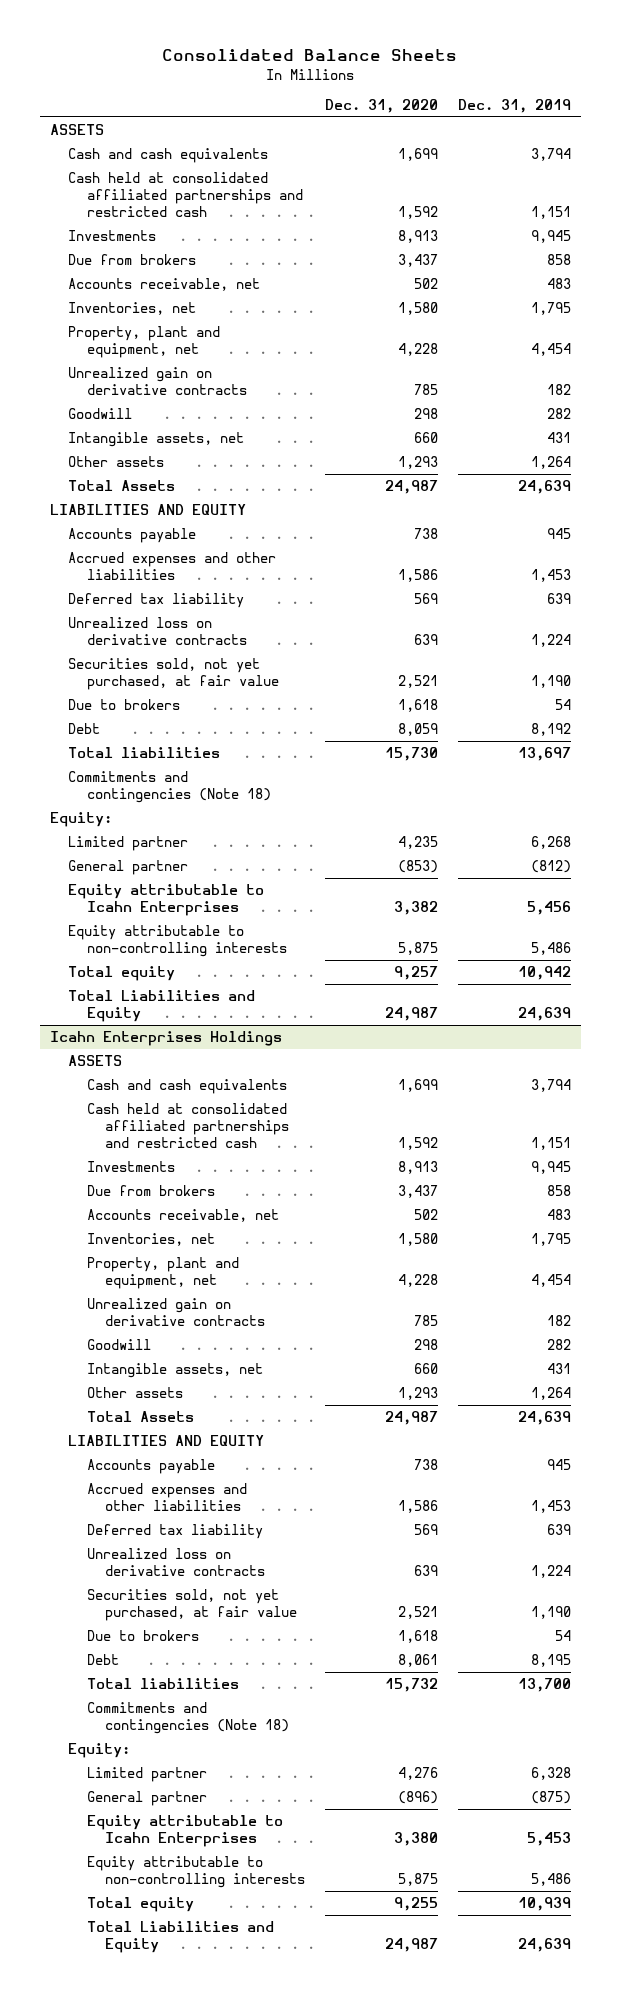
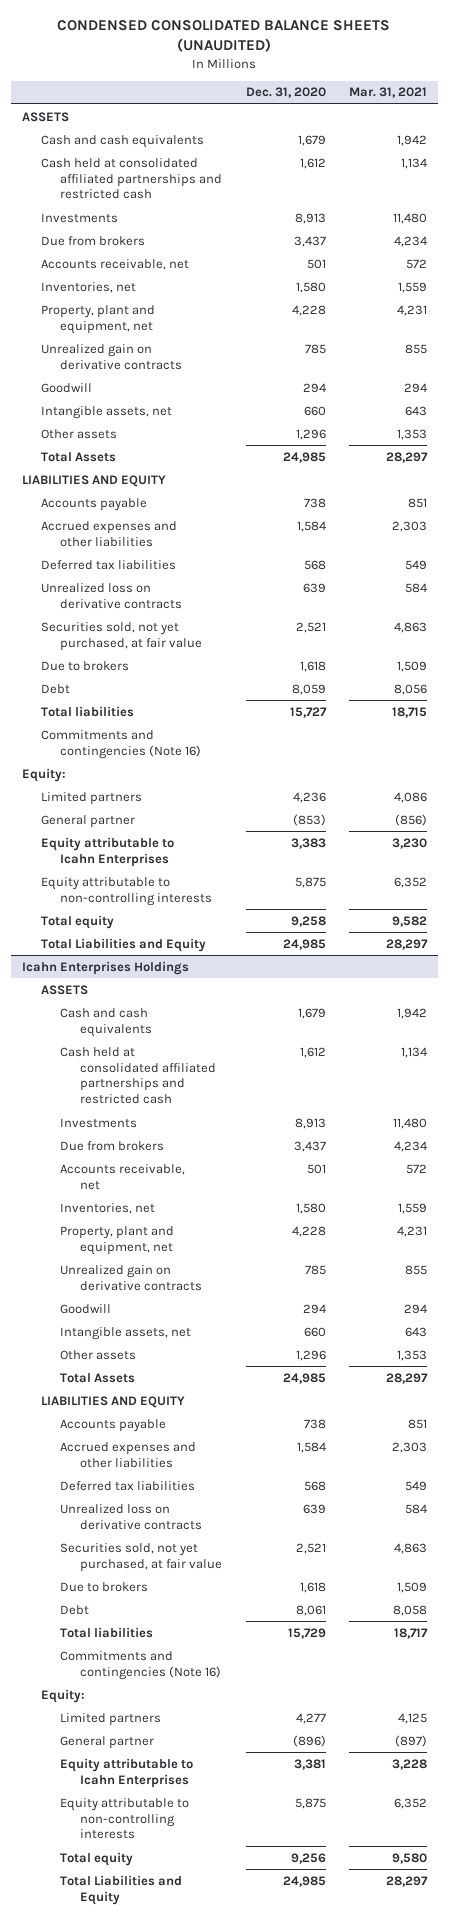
- Consolidated Balance Sheets
+ CONDENSED CONSOLIDATED BALANCE SHEETS (UNAUDITED)
- | Dec. 31, 2020 | Dec. 31, 2019
+ | Dec. 31, 2020 | Mar. 31, 2021
- Cash and cash equivalents | 1,699 | 3,794
- Cash held at consolidated affiliated partnerships and restricted cash | 1,592 | 1,151
+ Cash and cash equivalents | 1,679 | 1,942
+ Cash held at consolidated affiliated partnerships and restricted cash | 1,612 | 1,134
- Accounts receivable, net | 502 | 483
+ Accounts receivable, net | 501 | 572
- Goodwill | 298 | 282
+ Goodwill | 294 | 294
- Other assets | 1,293 | 1,264
- Total Assets | 24,987 | 24,639
+ Other assets | 1,296 | 1,353
+ Total Assets | 24,985 | 28,297
- Accrued expenses and other liabilities | 1,586 | 1,453
- Deferred tax liability | 569 | 639
+ Accrued expenses and other liabilities | 1,584 | 2,303
+ Deferred tax liabilities | 568 | 549
- Total liabilities | 15,730 | 13,697
- Commitments and contingencies (Note 18)
+ Total liabilities | 15,727 | 18,715
+ Commitments and contingencies (Note 16)
- Limited partner | 4,235 | 6,268
+ Limited partners | 4,236 | 4,086
- Equity attributable to Icahn Enterprises | 3,382 | 5,456
+ Equity attributable to Icahn Enterprises | 3,383 | 3,230
- Total equity | 9,257 | 10,942
- Total Liabilities and Equity | 24,987 | 24,639
+ Total equity | 9,258 | 9,582
+ Total Liabilities and Equity | 24,985 | 28,297
@ Icahn Enterprises Holdings
- Cash and cash equivalents | 1,699 | 3,794
- Cash held at consolidated affiliated partnerships and restricted cash | 1,592 | 1,151
+ Cash and cash equivalents | 1,679 | 1,942
+ Cash held at consolidated affiliated partnerships and restricted cash | 1,612 | 1,134
- Accounts receivable, net | 502 | 483
+ Accounts receivable, net | 501 | 572
- Goodwill | 298 | 282
+ Goodwill | 294 | 294
- Other assets | 1,293 | 1,264
- Total Assets | 24,987 | 24,639
+ Other assets | 1,296 | 1,353
+ Total Assets | 24,985 | 28,297
- Accrued expenses and other liabilities | 1,586 | 1,453
- Deferred tax liability | 569 | 639
+ Accrued expenses and other liabilities | 1,584 | 2,303
+ Deferred tax liabilities | 568 | 549
- Total liabilities | 15,732 | 13,700
- Commitments and contingencies (Note 18)
+ Total liabilities | 15,729 | 18,717
+ Commitments and contingencies (Note 16)
- Limited partner | 4,276 | 6,328
+ Limited partners | 4,277 | 4,125
- Equity attributable to Icahn Enterprises | 3,380 | 5,453
+ Equity attributable to Icahn Enterprises | 3,381 | 3,228
- Total equity | 9,255 | 10,939
- Total Liabilities and Equity | 24,987 | 24,639
+ Total equity | 9,256 | 9,580
+ Total Liabilities and Equity | 24,985 | 28,297

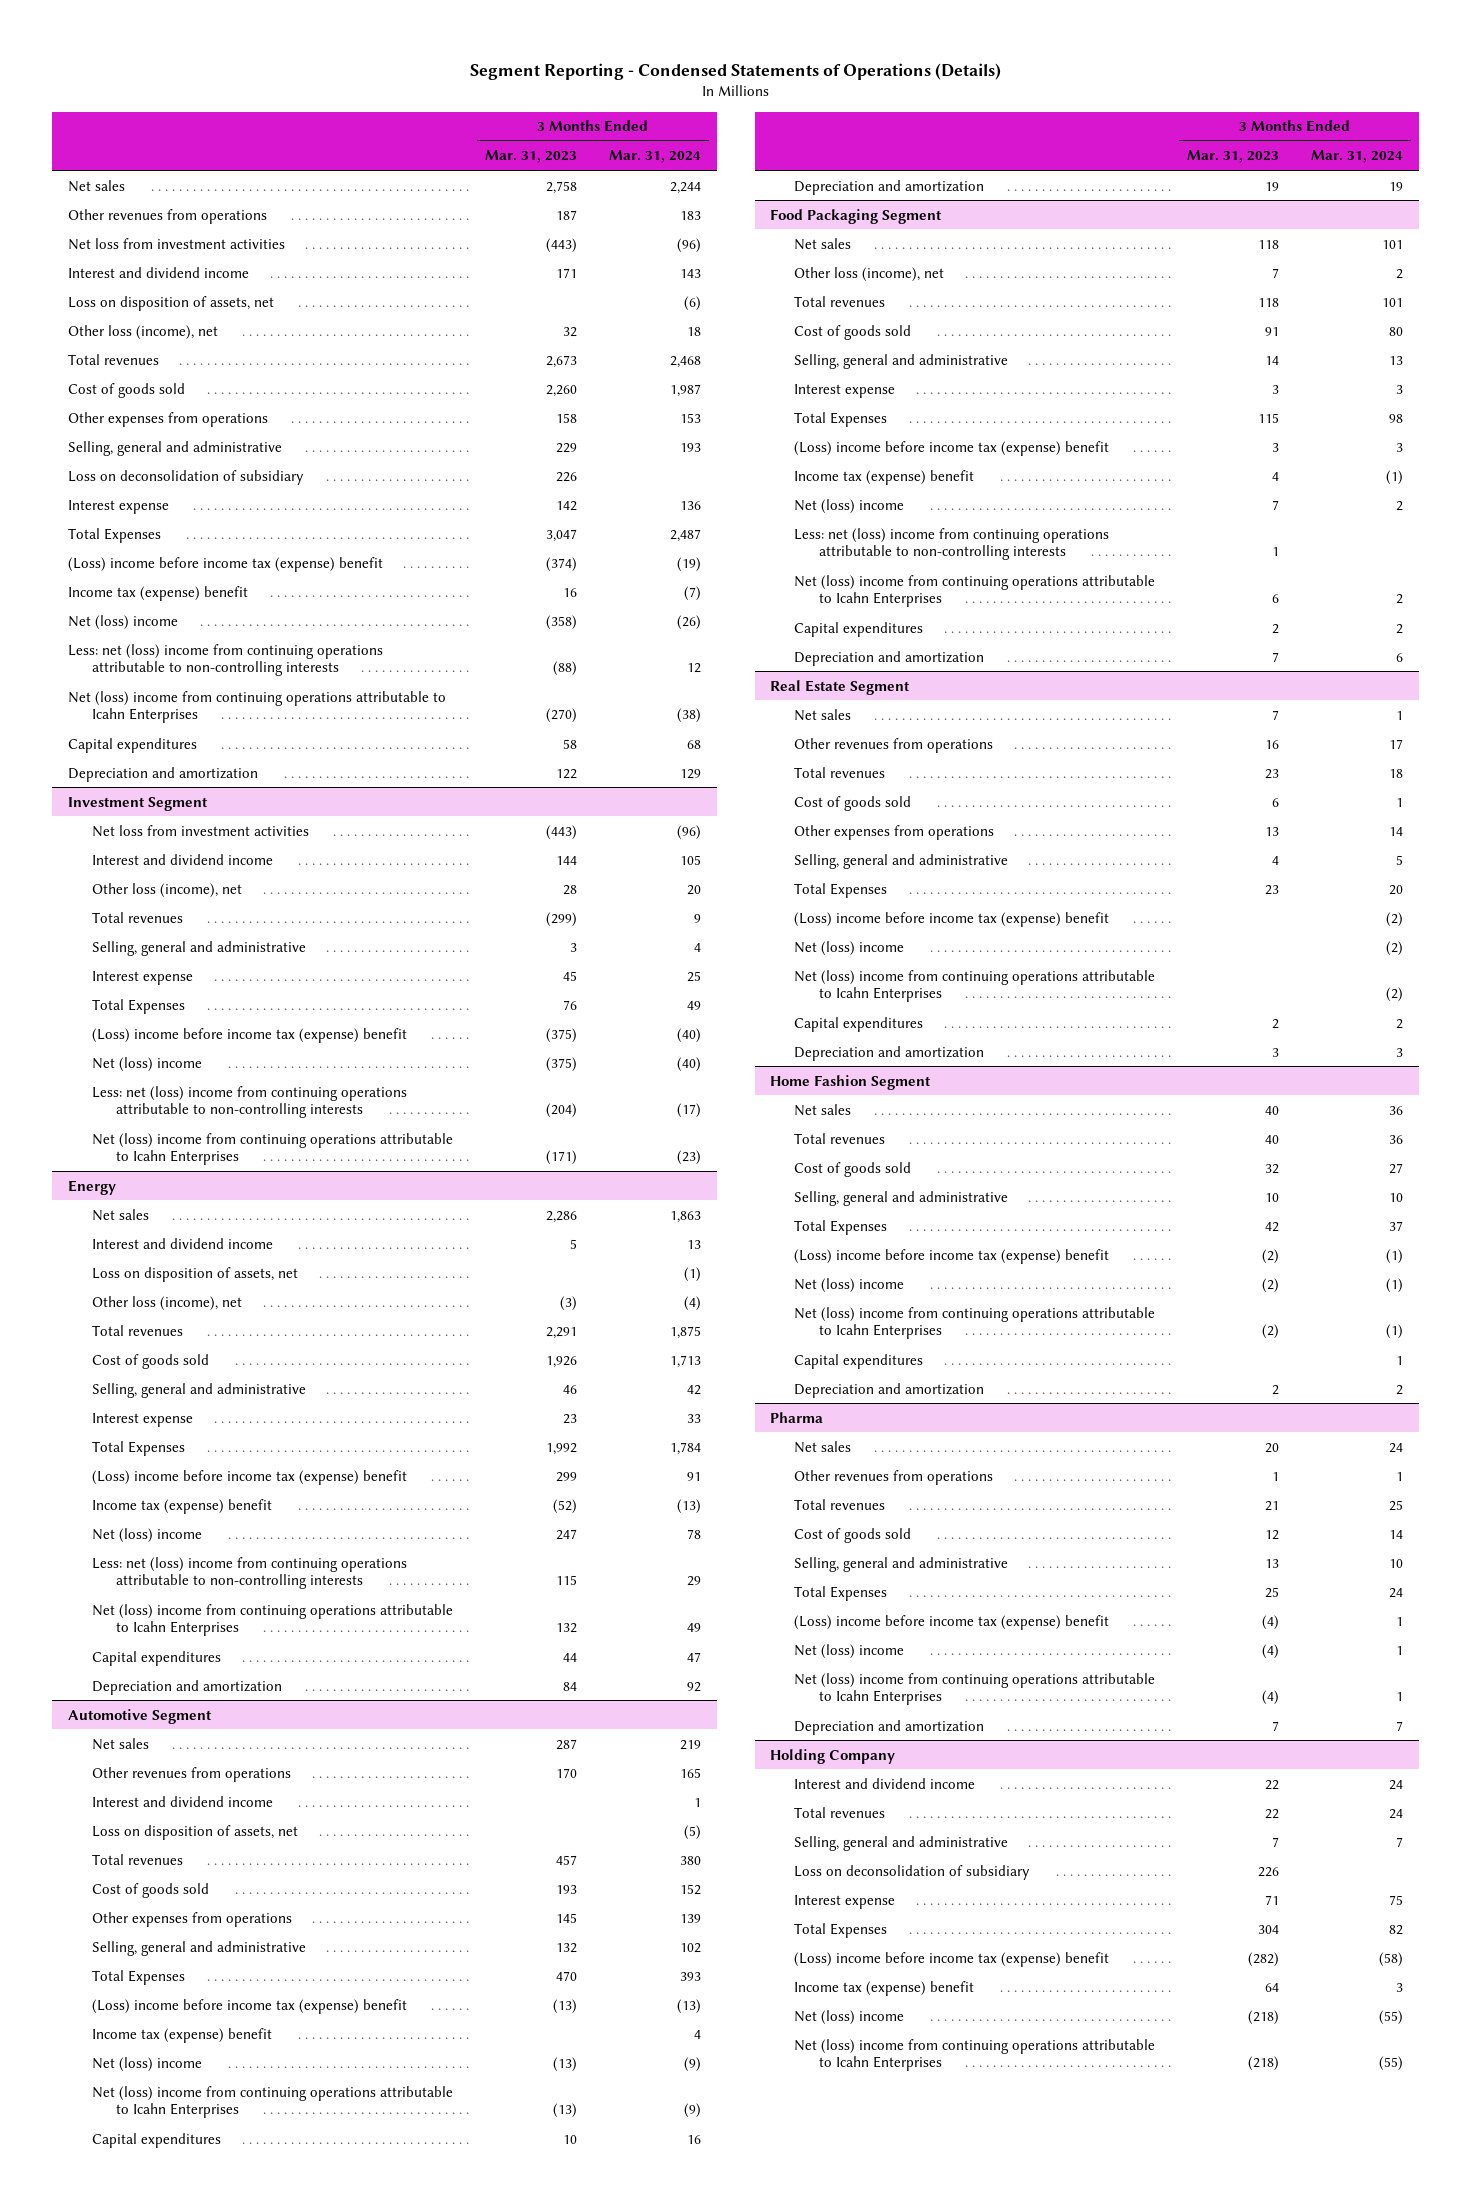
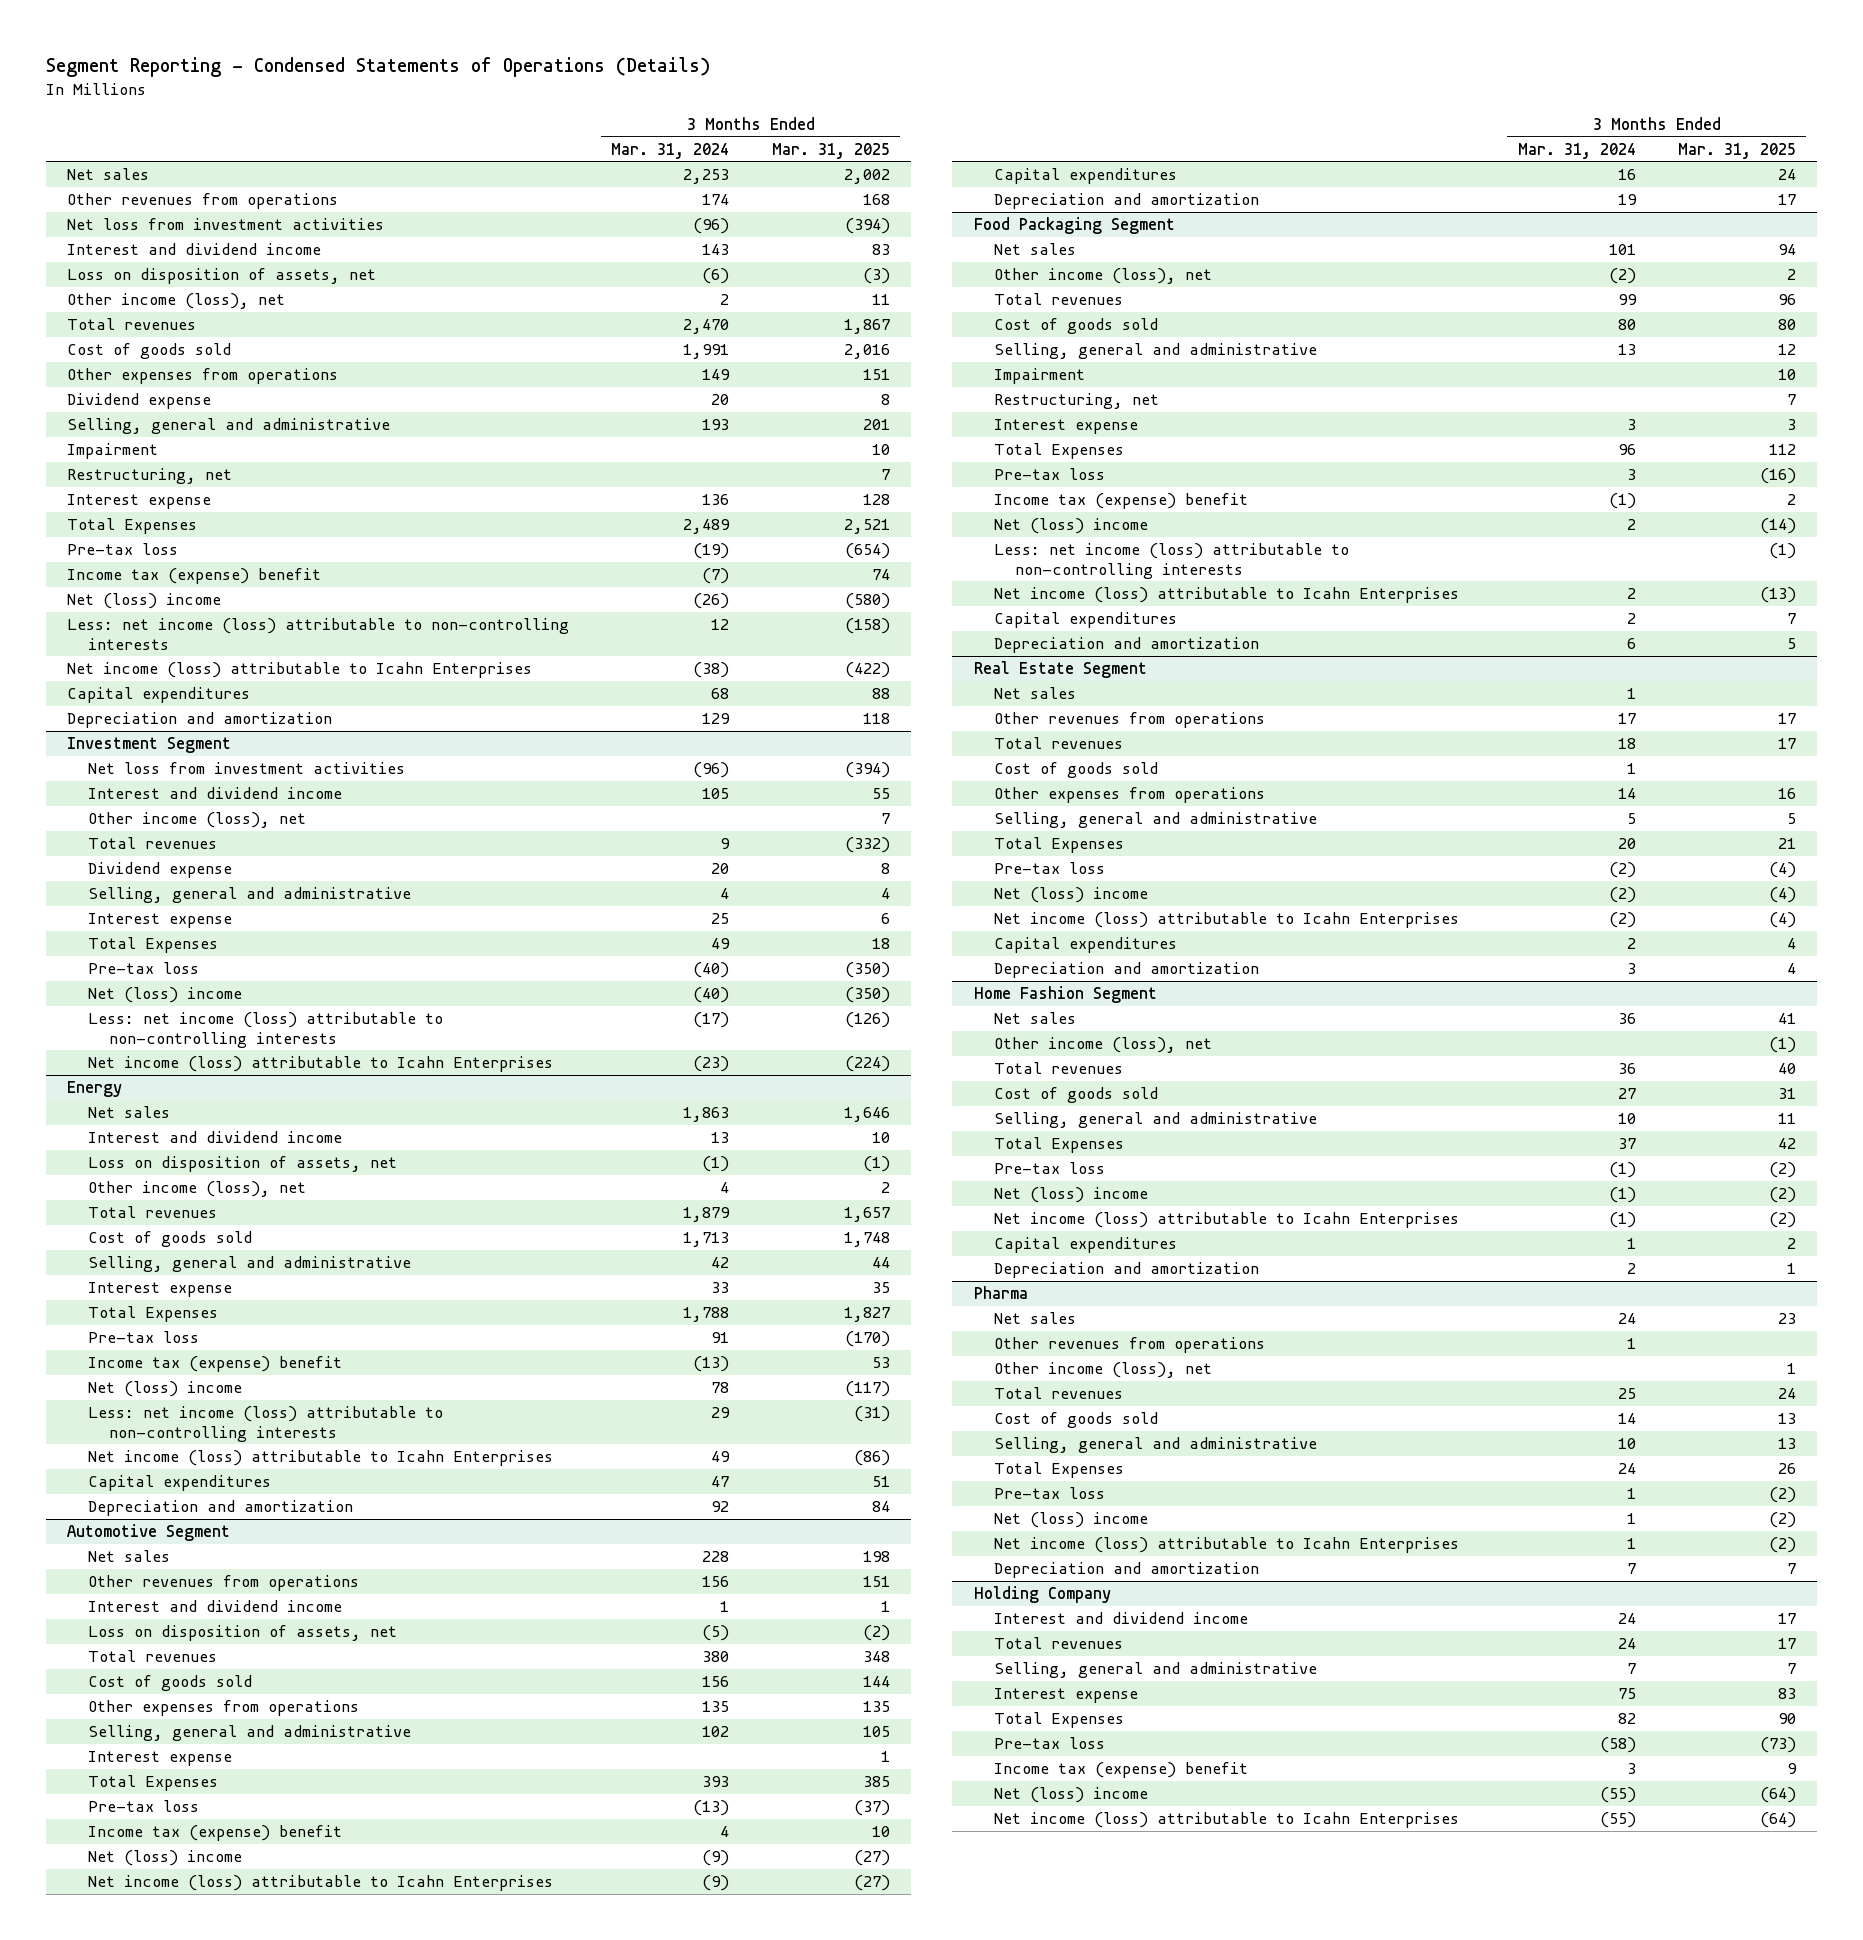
- | 3 Months Ended Mar. 31, 2023 | 3 Months Ended Mar. 31, 2024
+ | 3 Months Ended Mar. 31, 2024 | 3 Months Ended Mar. 31, 2025
- Net sales | 2,758 | 2,244
- Other revenues from operations | 187 | 183
+ Net sales | 2,253 | 2,002
+ Other revenues from operations | 174 | 168
- Other loss (income), net | 32 | 18
- Total revenues | 2,673 | 2,468
- Cost of goods sold | 2,260 | 1,987
- Other expenses from operations | 158 | 153
+ Other income (loss), net | 2 | 11
+ Total revenues | 2,470 | 1,867
+ Cost of goods sold | 1,991 | 2,016
+ Other expenses from operations | 149 | 151
+ Dividend expense | 20 | 8
- Loss on deconsolidation of subsidiary | 226 |
+ Impairment | | 10
+ Restructuring, net | | 7
- Total Expenses | 3,047 | 2,487
- (Loss) income before income tax (expense) benefit | (374) | (19)
+ Total Expenses | 2,489 | 2,521
+ Pre-tax loss | (19) | (654)
- Less: net (loss) income from continuing operations attributable to non-controlling interests | (88) | 12
- Net (loss) income from continuing operations attributable to Icahn Enterprises | (270) | (38)
+ Less: net income (loss) attributable to non-controlling interests | 12 | (158)
+ Net income (loss) attributable to Icahn Enterprises | (38) | (422)
@ Investment Segment
- Other loss (income), net | 28 | 20
+ Other income (loss), net | | 7
+ Dividend expense | 20 | 8
- (Loss) income before income tax (expense) benefit | (375) | (40)
+ Pre-tax loss | (40) | (350)
- Less: net (loss) income from continuing operations attributable to non-controlling interests | (204) | (17)
- Net (loss) income from continuing operations attributable to Icahn Enterprises | (171) | (23)
+ Less: net income (loss) attributable to non-controlling interests | (17) | (126)
+ Net income (loss) attributable to Icahn Enterprises | (23) | (224)
@ Energy
- Other loss (income), net | (3) | (4)
- Total revenues | 2,291 | 1,875
+ Other income (loss), net | 4 | 2
+ Total revenues | 1,879 | 1,657
- Total Expenses | 1,992 | 1,784
- (Loss) income before income tax (expense) benefit | 299 | 91
+ Total Expenses | 1,788 | 1,827
+ Pre-tax loss | 91 | (170)
- Less: net (loss) income from continuing operations attributable to non-controlling interests | 115 | 29
- Net (loss) income from continuing operations attributable to Icahn Enterprises | 132 | 49
+ Less: net income (loss) attributable to non-controlling interests | 29 | (31)
+ Net income (loss) attributable to Icahn Enterprises | 49 | (86)
@ Automotive Segment
- Net sales | 287 | 219
- Other revenues from operations | 170 | 165
+ Net sales | 228 | 198
+ Other revenues from operations | 156 | 151
- Cost of goods sold | 193 | 152
- Other expenses from operations | 145 | 139
+ Cost of goods sold | 156 | 144
+ Other expenses from operations | 135 | 135
+ Interest expense | | 1
- (Loss) income before income tax (expense) benefit | (13) | (13)
+ Pre-tax loss | (13) | (37)
- Net (loss) income from continuing operations attributable to Icahn Enterprises | (13) | (9)
+ Net income (loss) attributable to Icahn Enterprises | (9) | (27)
@ Food Packaging Segment
- Other loss (income), net | 7 | 2
- Total revenues | 118 | 101
+ Other income (loss), net | (2) | 2
+ Total revenues | 99 | 96
+ Impairment | | 10
+ Restructuring, net | | 7
- Total Expenses | 115 | 98
- (Loss) income before income tax (expense) benefit | 3 | 3
+ Total Expenses | 96 | 112
+ Pre-tax loss | 3 | (16)
- Less: net (loss) income from continuing operations attributable to non-controlling interests | 1 |
- Net (loss) income from continuing operations attributable to Icahn Enterprises | 6 | 2
+ Less: net income (loss) attributable to non-controlling interests | | (1)
+ Net income (loss) attributable to Icahn Enterprises | 2 | (13)
@ Real Estate Segment
- (Loss) income before income tax (expense) benefit | | (2)
+ Pre-tax loss | (2) | (4)
- Net (loss) income from continuing operations attributable to Icahn Enterprises | | (2)
+ Net income (loss) attributable to Icahn Enterprises | (2) | (4)
@ Home Fashion Segment
+ Other income (loss), net | | (1)
- (Loss) income before income tax (expense) benefit | (2) | (1)
+ Pre-tax loss | (1) | (2)
- Net (loss) income from continuing operations attributable to Icahn Enterprises | (2) | (1)
+ Net income (loss) attributable to Icahn Enterprises | (1) | (2)
@ Pharma
+ Other income (loss), net | | 1
- (Loss) income before income tax (expense) benefit | (4) | 1
+ Pre-tax loss | 1 | (2)
- Net (loss) income from continuing operations attributable to Icahn Enterprises | (4) | 1
+ Net income (loss) attributable to Icahn Enterprises | 1 | (2)
@ Holding Company
- Loss on deconsolidation of subsidiary | 226 |
- (Loss) income before income tax (expense) benefit | (282) | (58)
+ Pre-tax loss | (58) | (73)
- Net (loss) income from continuing operations attributable to Icahn Enterprises | (218) | (55)
+ Net income (loss) attributable to Icahn Enterprises | (55) | (64)

